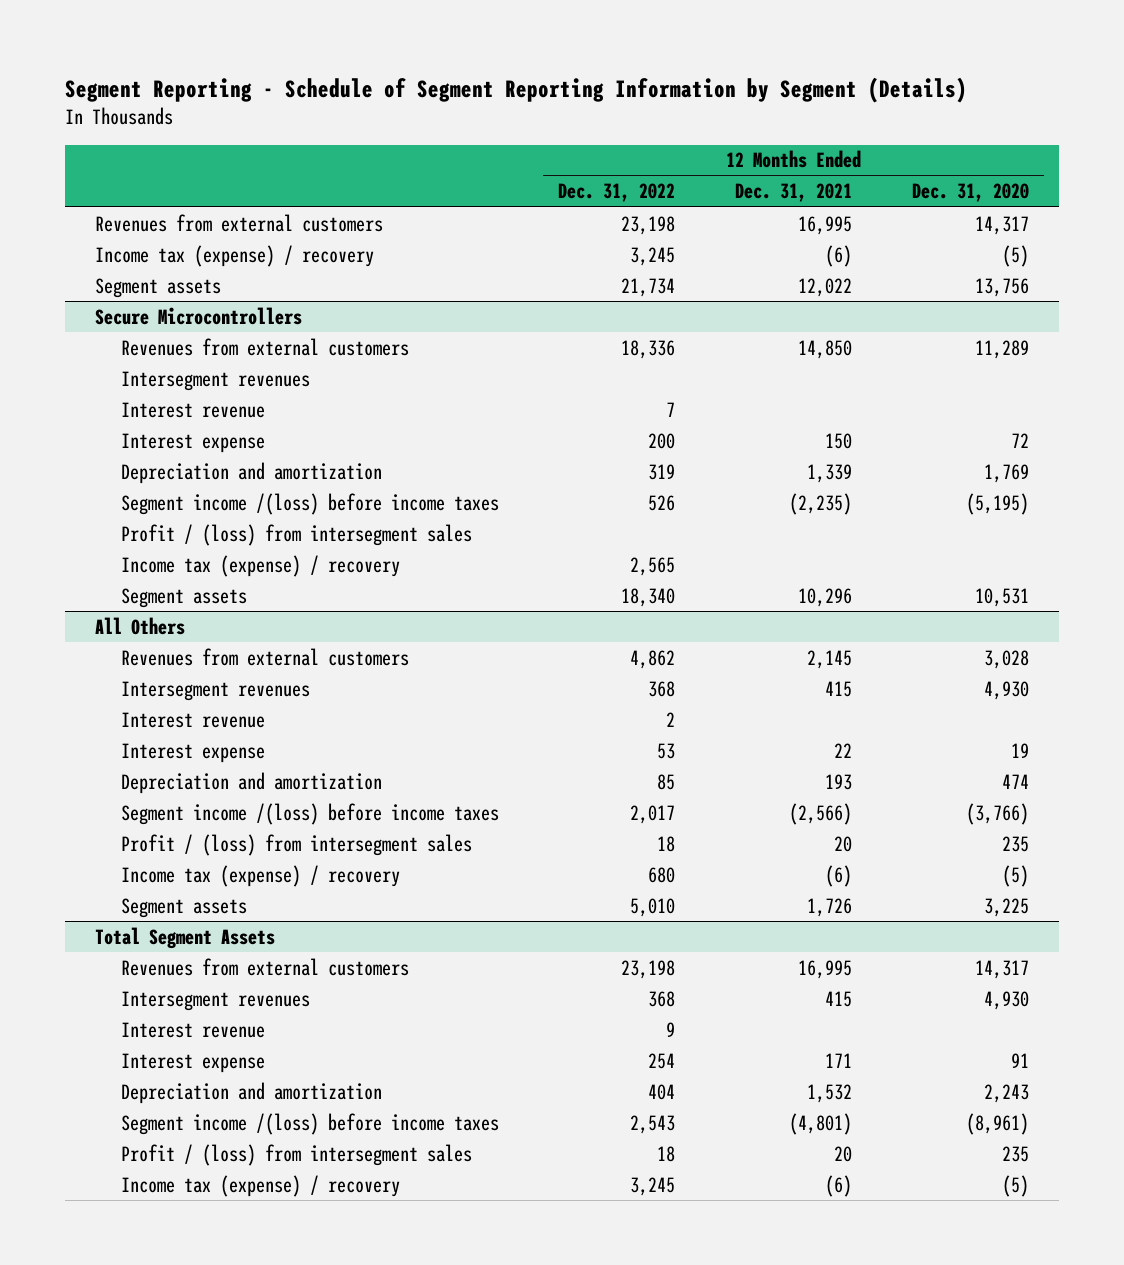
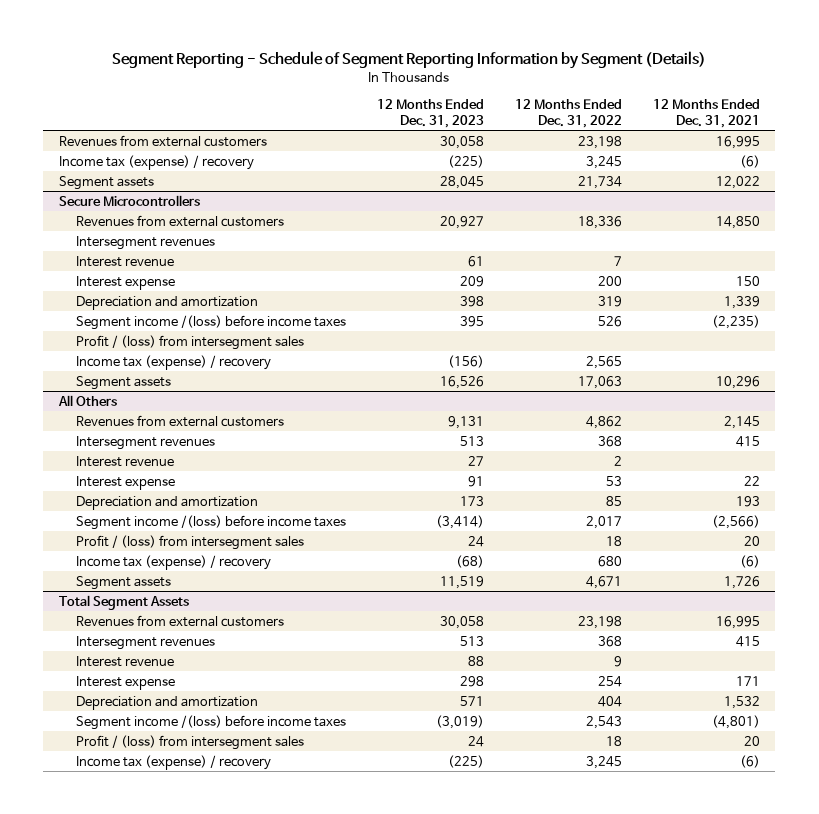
- | 12 Months Ended Dec. 31, 2022 | 12 Months Ended Dec. 31, 2021 | 12 Months Ended Dec. 31, 2020
+ | 12 Months Ended Dec. 31, 2023 | 12 Months Ended Dec. 31, 2022 | 12 Months Ended Dec. 31, 2021
@ Secure Microcontrollers
- Segment assets | 18,340 | 10,296 | 10,531
+ Segment assets | 16,526 | 17,063 | 10,296
@ All Others
- Segment assets | 5,010 | 1,726 | 3,225
+ Segment assets | 11,519 | 4,671 | 1,726

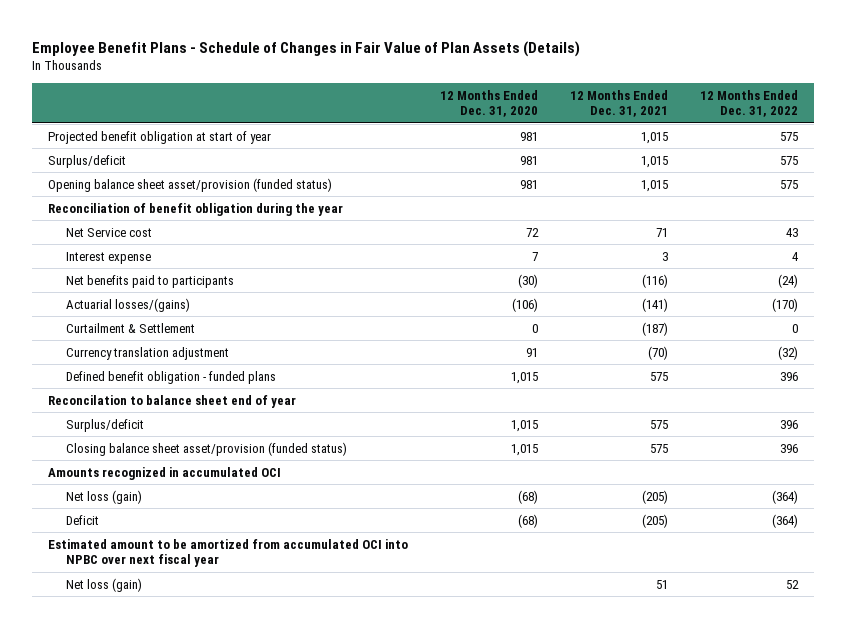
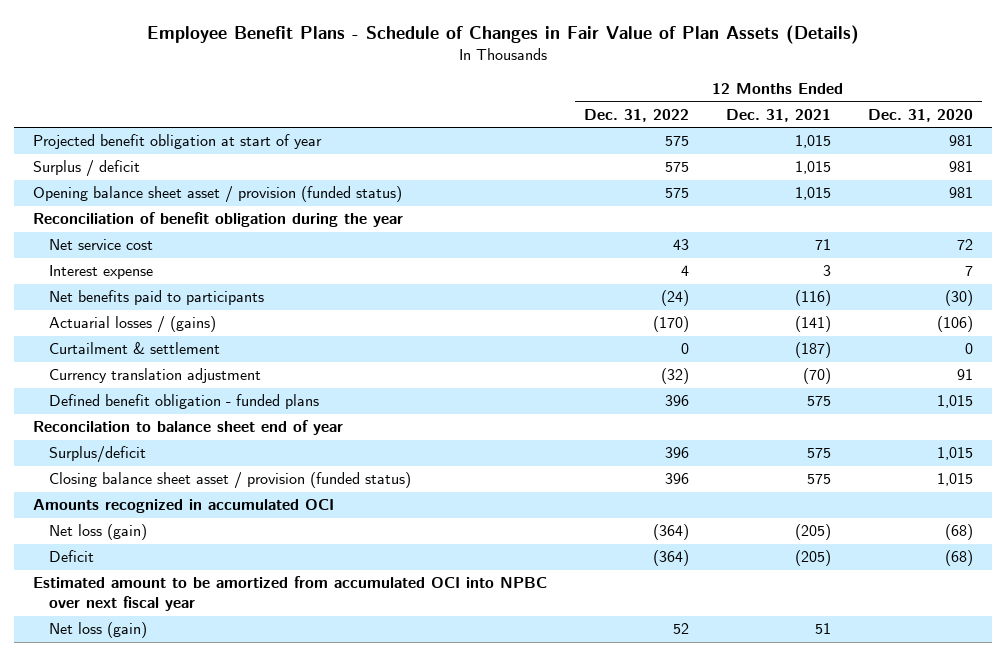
- | 12 Months Ended Dec. 31, 2020 | 12 Months Ended Dec. 31, 2021 | 12 Months Ended Dec. 31, 2022
+ | 12 Months Ended Dec. 31, 2022 | 12 Months Ended Dec. 31, 2021 | 12 Months Ended Dec. 31, 2020
- Surplus/deficit | 981 | 1,015 | 575
- Opening balance sheet asset/provision (funded status) | 981 | 1,015 | 575
+ Surplus / deficit | 575 | 1,015 | 981
+ Opening balance sheet asset / provision (funded status) | 575 | 1,015 | 981
- Net Service cost | 72 | 71 | 43
+ Net service cost | 43 | 71 | 72
- Actuarial losses/(gains) | (106) | (141) | (170)
- Curtailment & Settlement | 0 | (187) | 0
+ Actuarial losses / (gains) | (170) | (141) | (106)
+ Curtailment & settlement | 0 | (187) | 0
- Closing balance sheet asset/provision (funded status) | 1,015 | 575 | 396
+ Closing balance sheet asset / provision (funded status) | 396 | 575 | 1,015

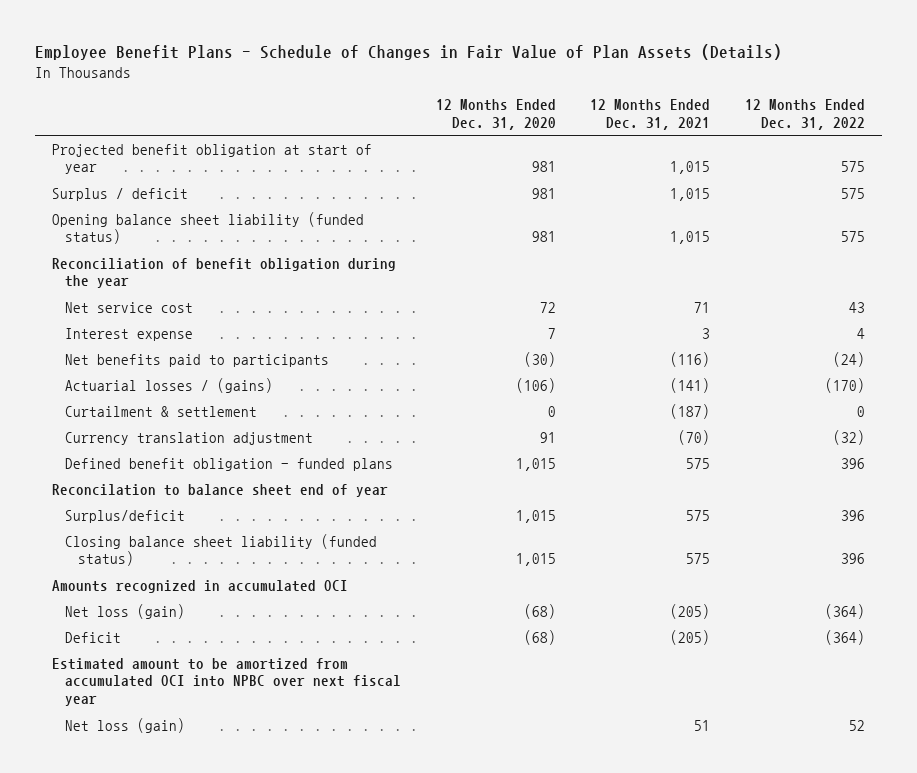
- | 12 Months Ended Dec. 31, 2022 | 12 Months Ended Dec. 31, 2021 | 12 Months Ended Dec. 31, 2020
+ | 12 Months Ended Dec. 31, 2020 | 12 Months Ended Dec. 31, 2021 | 12 Months Ended Dec. 31, 2022
- Opening balance sheet asset / provision (funded status) | 575 | 1,015 | 981
+ Opening balance sheet liability (funded status) | 981 | 1,015 | 575
- Closing balance sheet asset / provision (funded status) | 396 | 575 | 1,015
+ Closing balance sheet liability (funded status) | 1,015 | 575 | 396

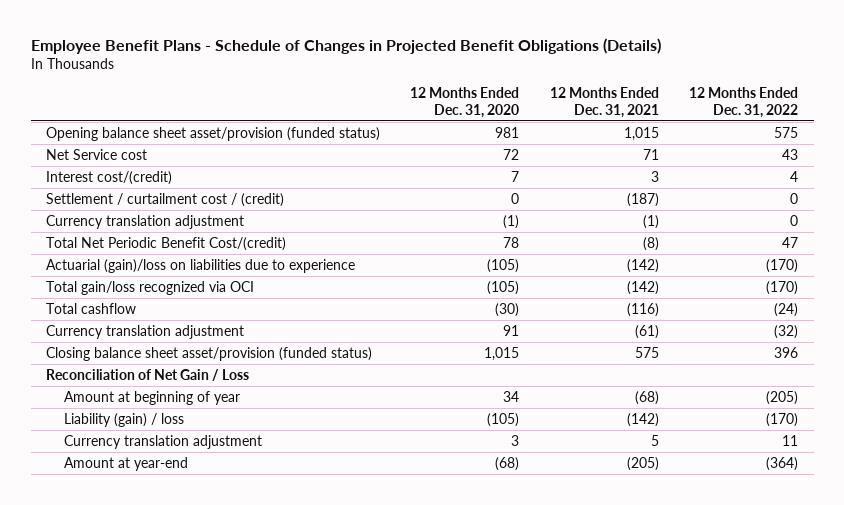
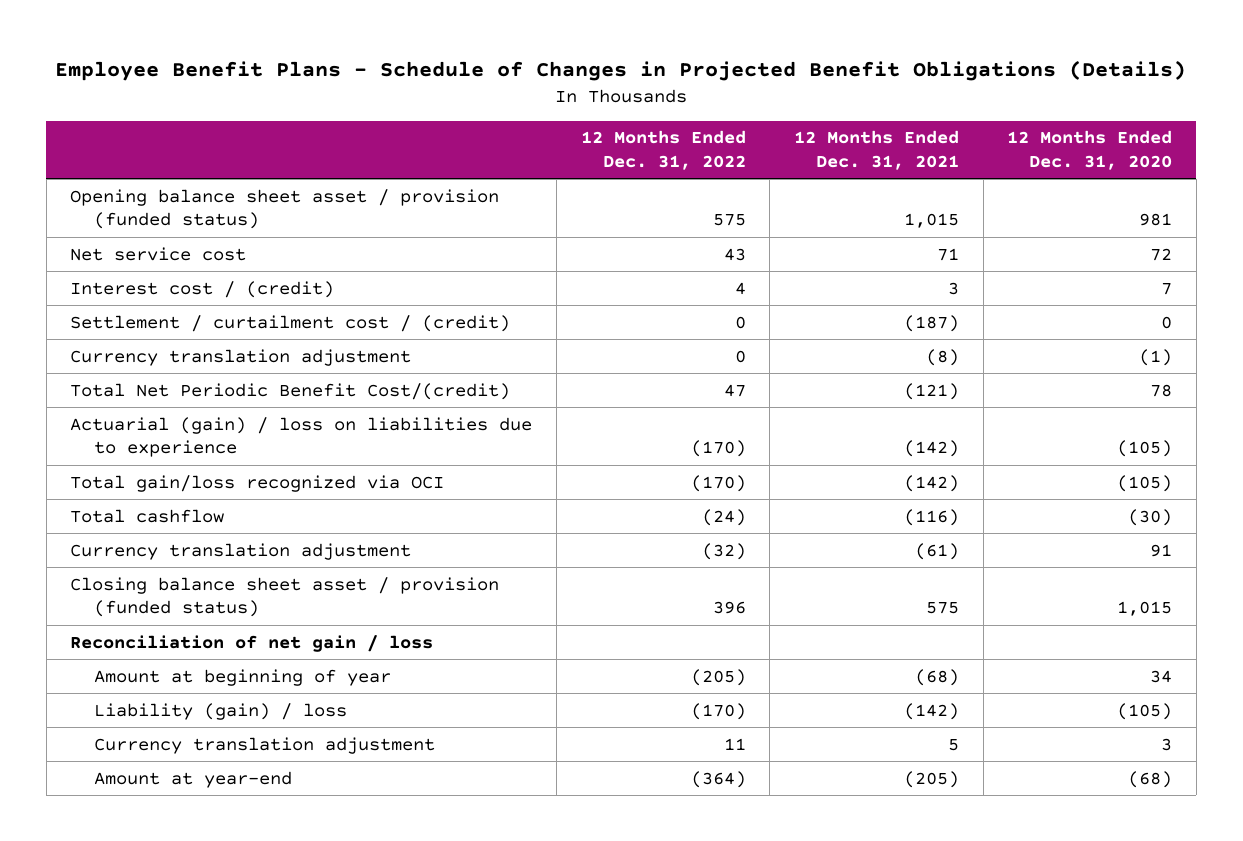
- | 12 Months Ended Dec. 31, 2020 | 12 Months Ended Dec. 31, 2021 | 12 Months Ended Dec. 31, 2022
+ | 12 Months Ended Dec. 31, 2022 | 12 Months Ended Dec. 31, 2021 | 12 Months Ended Dec. 31, 2020
- Opening balance sheet asset/provision (funded status) | 981 | 1,015 | 575
- Net Service cost | 72 | 71 | 43
- Interest cost/(credit) | 7 | 3 | 4
+ Opening balance sheet asset / provision (funded status) | 575 | 1,015 | 981
+ Net service cost | 43 | 71 | 72
+ Interest cost / (credit) | 4 | 3 | 7
- Currency translation adjustment | (1) | (1) | 0
- Total Net Periodic Benefit Cost/(credit) | 78 | (8) | 47
- Actuarial (gain)/loss on liabilities due to experience | (105) | (142) | (170)
+ Currency translation adjustment | 0 | (8) | (1)
+ Total Net Periodic Benefit Cost/(credit) | 47 | (121) | 78
+ Actuarial (gain) / loss on liabilities due to experience | (170) | (142) | (105)
- Closing balance sheet asset/provision (funded status) | 1,015 | 575 | 396
- Reconciliation of Net Gain / Loss
+ Closing balance sheet asset / provision (funded status) | 396 | 575 | 1,015
+ Reconciliation of net gain / loss

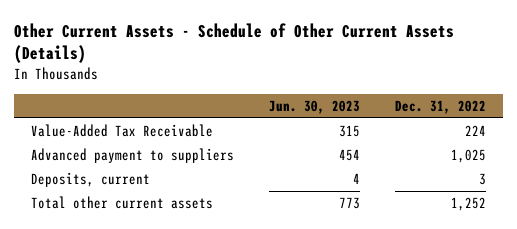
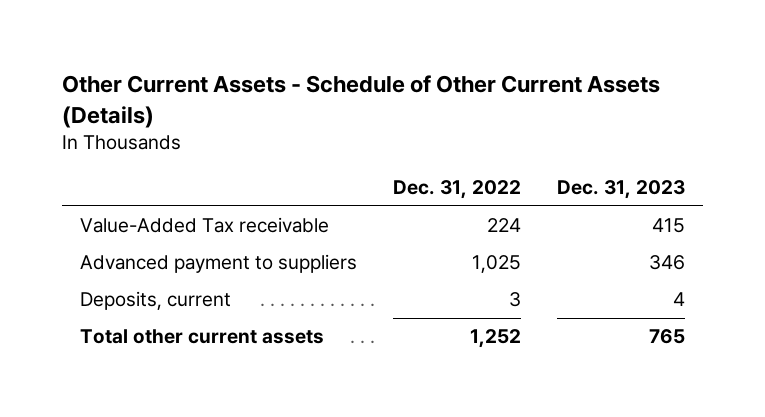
- | Jun. 30, 2023 | Dec. 31, 2022
+ | Dec. 31, 2022 | Dec. 31, 2023
- Value-Added Tax Receivable | 315 | 224
+ Value-Added Tax receivable | 224 | 415

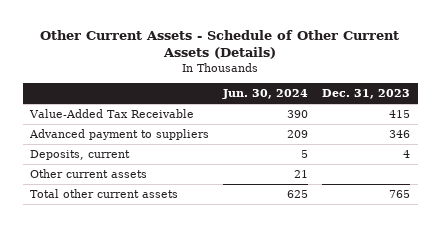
- | Dec. 31, 2022 | Dec. 31, 2023
+ | Jun. 30, 2024 | Dec. 31, 2023
- Value-Added Tax receivable | 224 | 415
+ Value-Added Tax Receivable | 390 | 415
+ Other current assets | 21 |

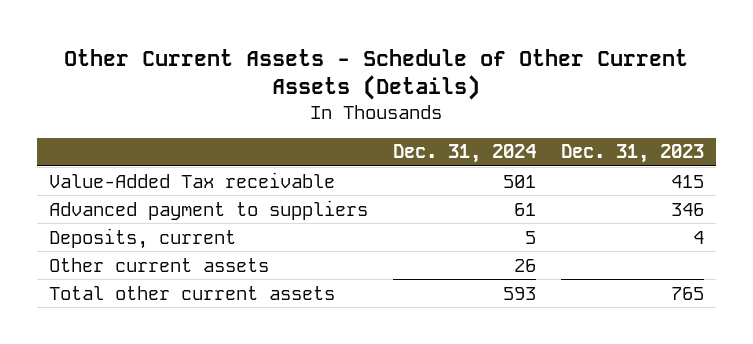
- | Jun. 30, 2024 | Dec. 31, 2023
+ | Dec. 31, 2024 | Dec. 31, 2023
- Value-Added Tax Receivable | 390 | 415
+ Value-Added Tax receivable | 501 | 415

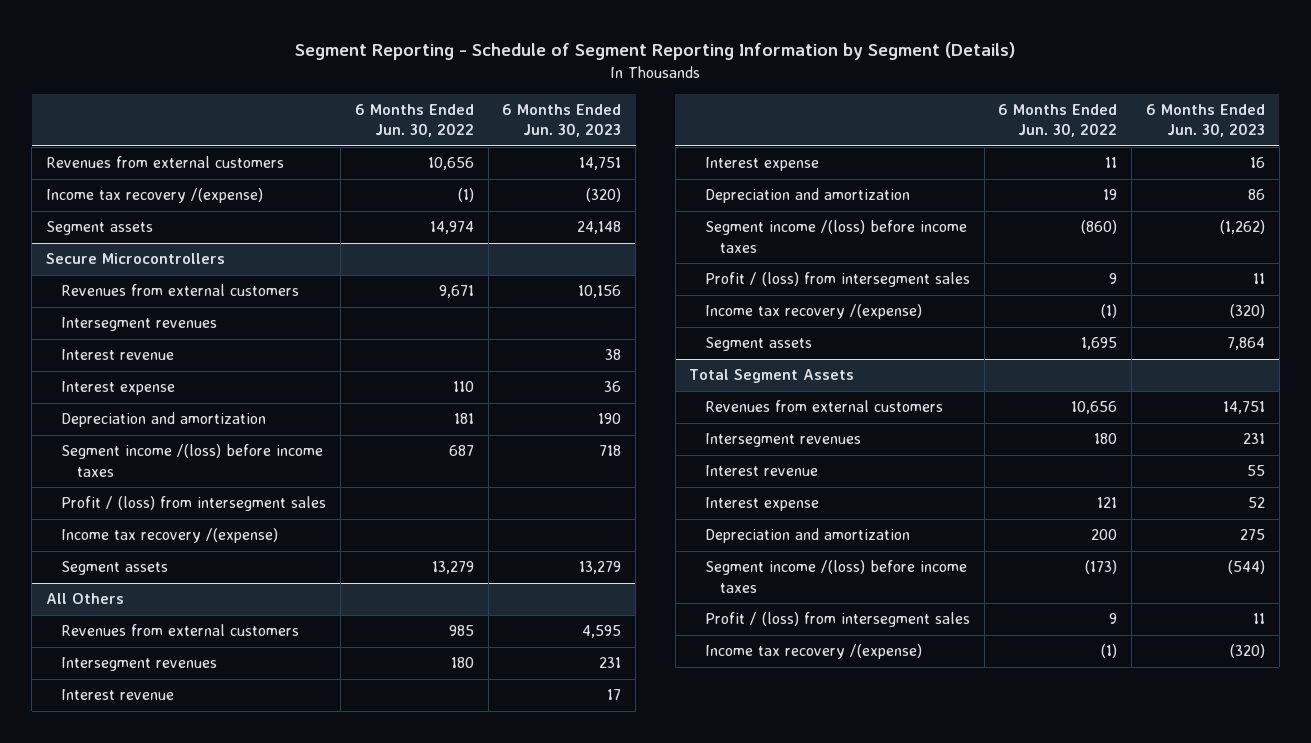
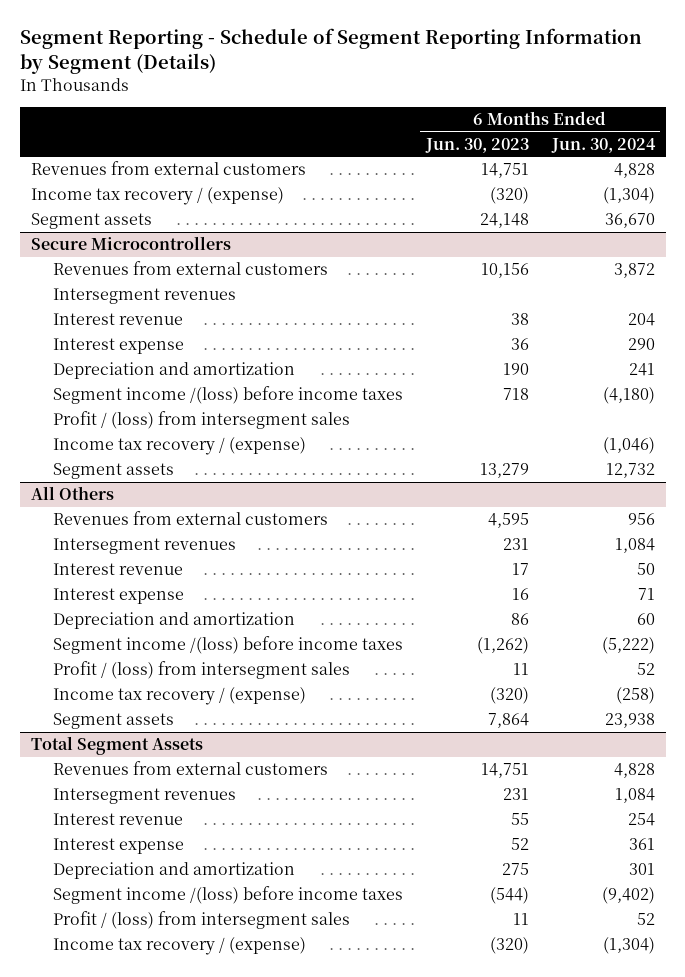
- | 6 Months Ended Jun. 30, 2022 | 6 Months Ended Jun. 30, 2023
+ | 6 Months Ended Jun. 30, 2023 | 6 Months Ended Jun. 30, 2024
- Income tax recovery /(expense) | (1) | (320)
+ Income tax recovery / (expense) | (320) | (1,304)
@ Secure Microcontrollers
- Income tax recovery /(expense)
+ Income tax recovery / (expense) | | (1,046)
@ All Others
- Income tax recovery /(expense) | (1) | (320)
+ Income tax recovery / (expense) | (320) | (258)
@ Total Segment Assets
- Income tax recovery /(expense) | (1) | (320)
+ Income tax recovery / (expense) | (320) | (1,304)

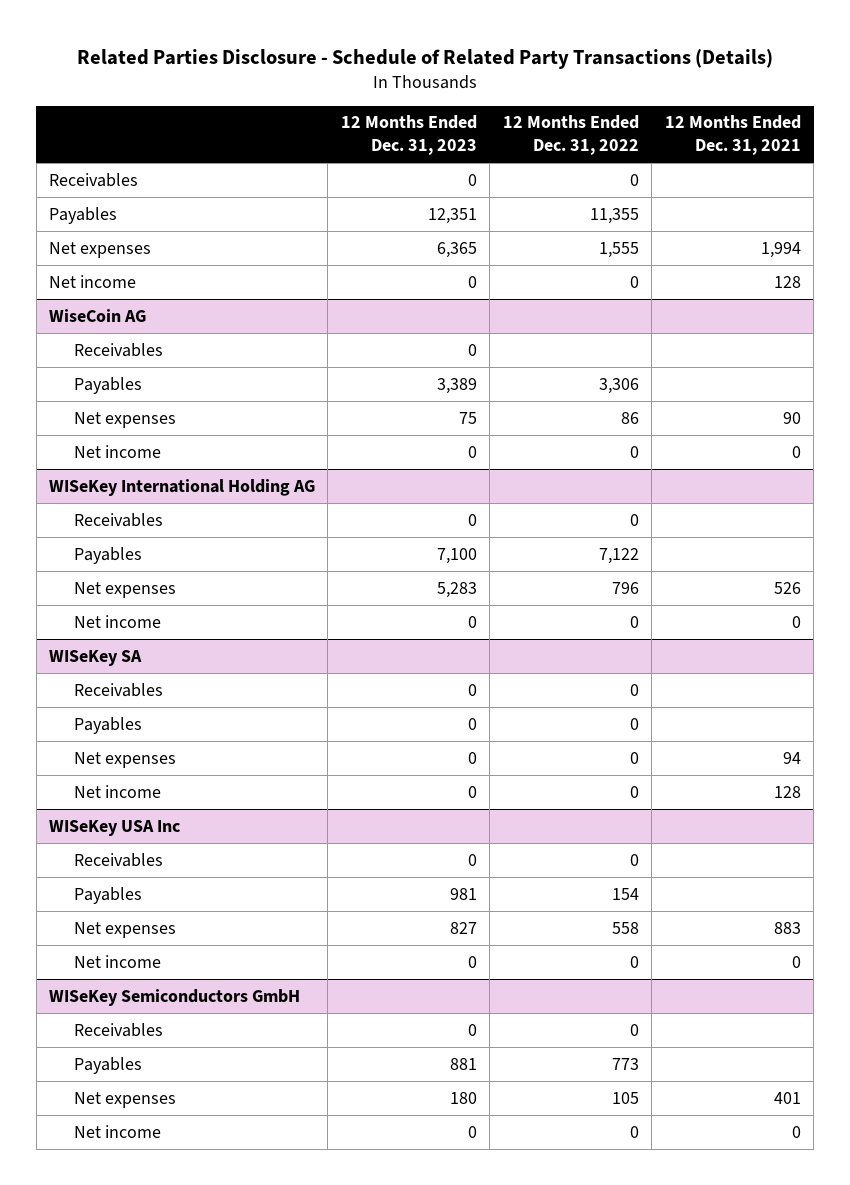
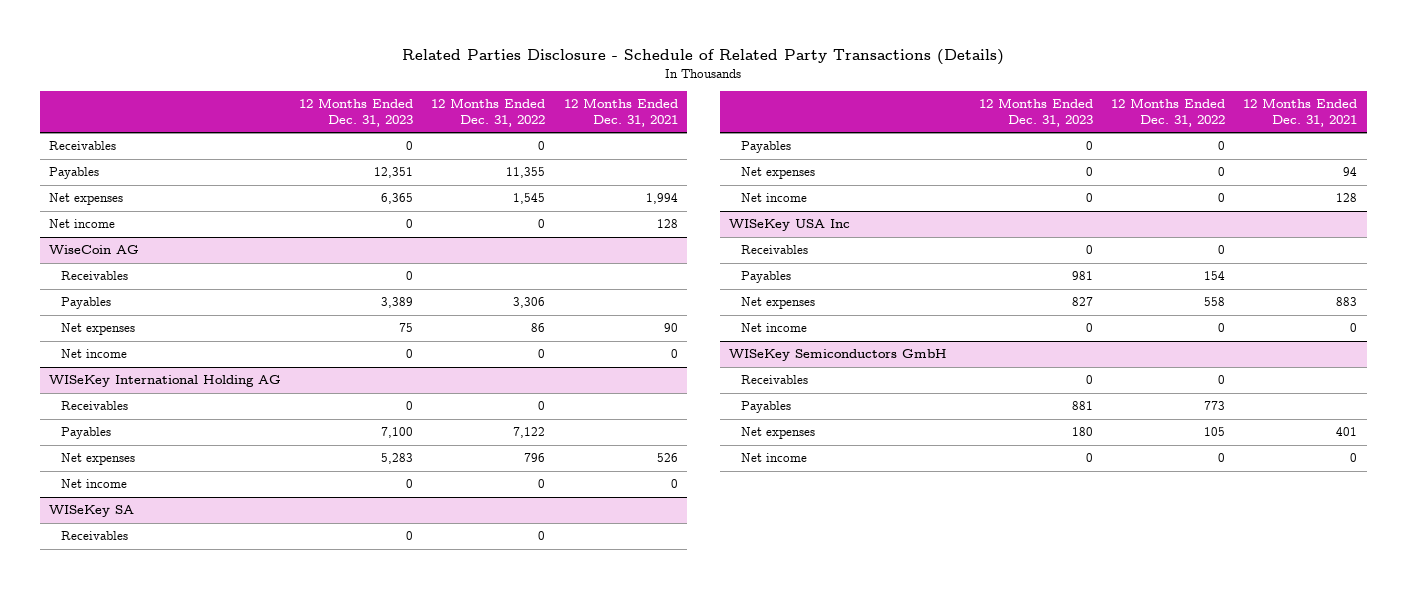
- Net expenses | 6,365 | 1,555 | 1,994
+ Net expenses | 6,365 | 1,545 | 1,994

